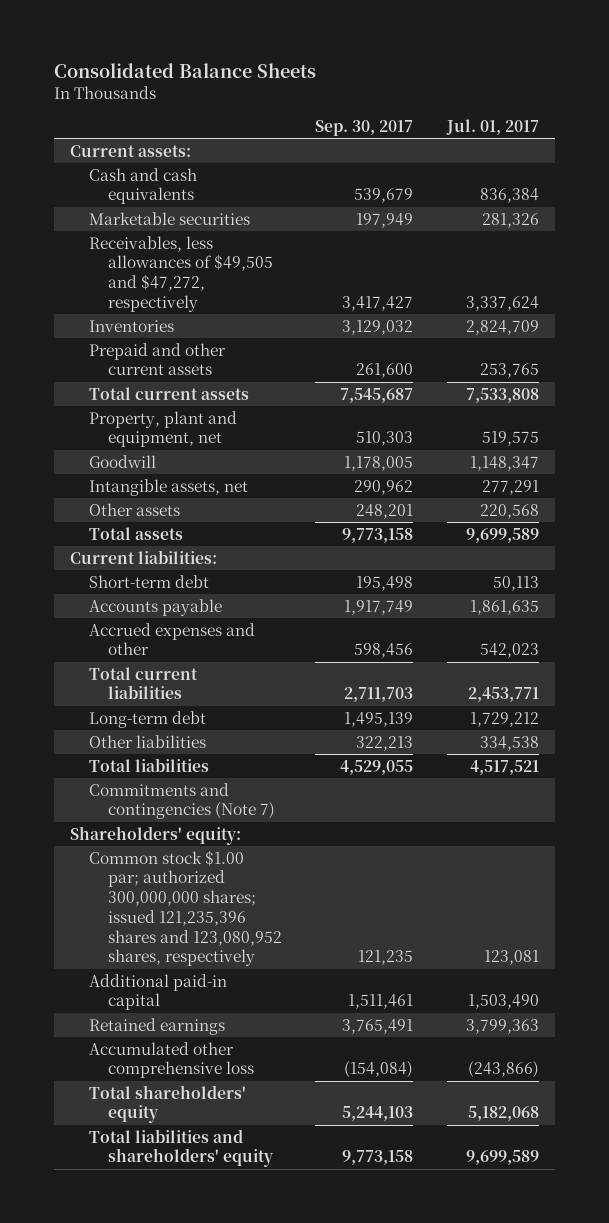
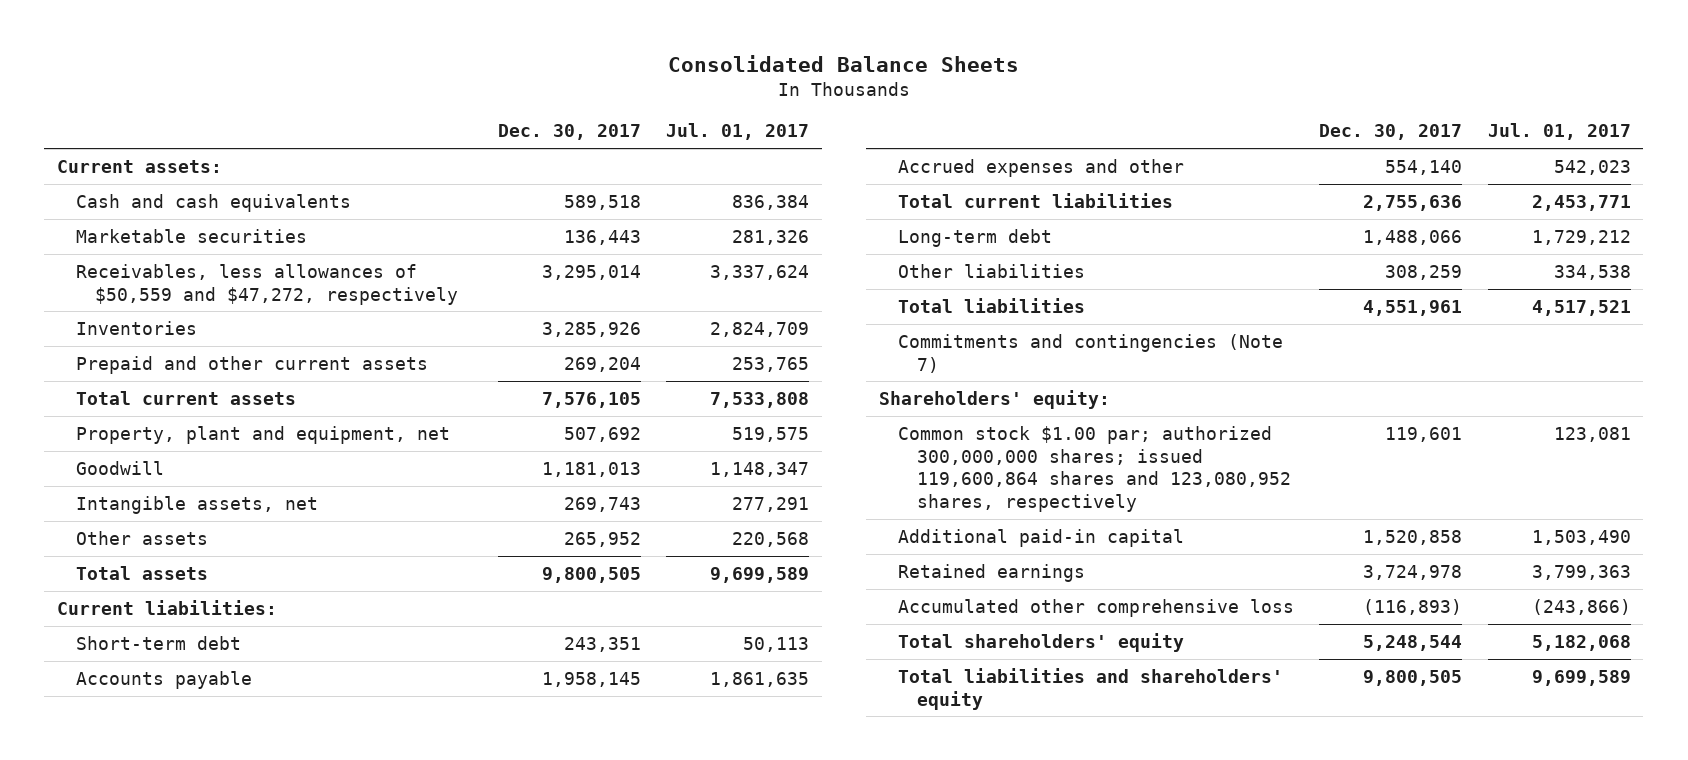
- | Sep. 30, 2017 | Jul. 01, 2017
+ | Dec. 30, 2017 | Jul. 01, 2017
- Receivables, less allowances of $49,505 and $47,272, respectively | 3,417,427 | 3,337,624
+ Receivables, less allowances of $50,559 and $47,272, respectively | 3,295,014 | 3,337,624
- Common stock $1.00 par; authorized 300,000,000 shares; issued 121,235,396 shares and 123,080,952 shares, respectively | 121,235 | 123,081
+ Common stock $1.00 par; authorized 300,000,000 shares; issued 119,600,864 shares and 123,080,952 shares, respectively | 119,601 | 123,081

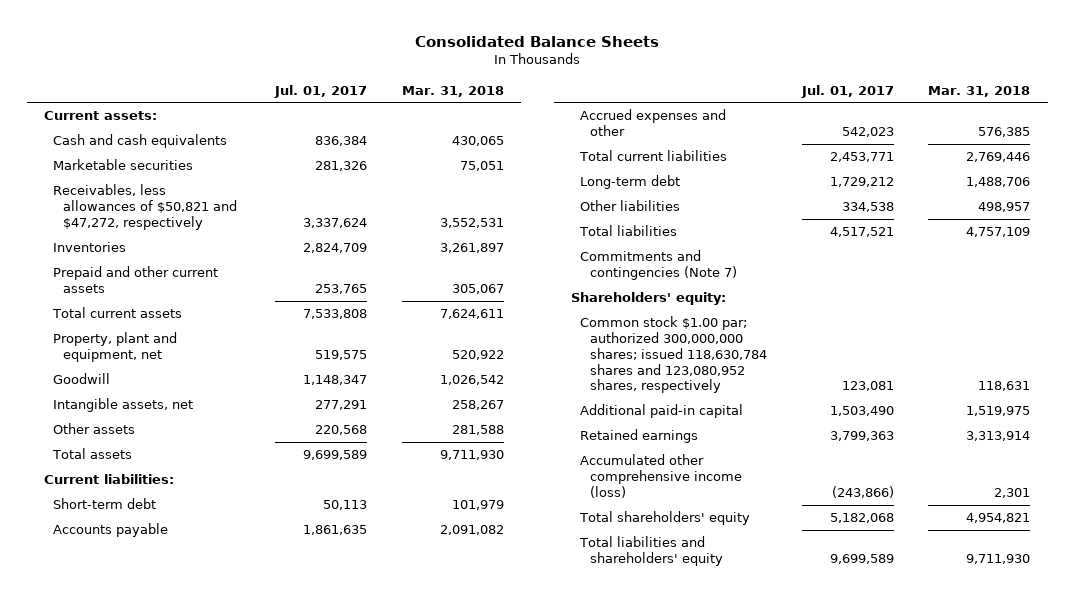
- | Dec. 30, 2017 | Jul. 01, 2017
+ | Jul. 01, 2017 | Mar. 31, 2018
- Receivables, less allowances of $50,559 and $47,272, respectively | 3,295,014 | 3,337,624
+ Receivables, less allowances of $50,821 and $47,272, respectively | 3,337,624 | 3,552,531
- Common stock $1.00 par; authorized 300,000,000 shares; issued 119,600,864 shares and 123,080,952 shares, respectively | 119,601 | 123,081
+ Common stock $1.00 par; authorized 300,000,000 shares; issued 118,630,784 shares and 123,080,952 shares, respectively | 123,081 | 118,631
- Accumulated other comprehensive loss | (116,893) | (243,866)
+ Accumulated other comprehensive income (loss) | (243,866) | 2,301

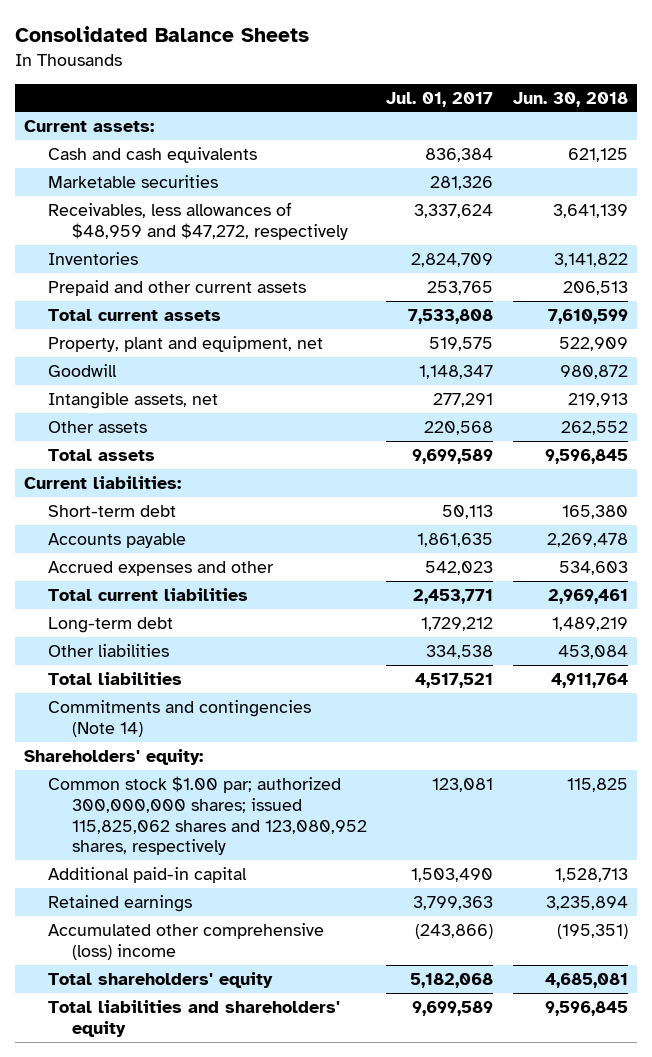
- | Jul. 01, 2017 | Mar. 31, 2018
+ | Jul. 01, 2017 | Jun. 30, 2018
- Receivables, less allowances of $50,821 and $47,272, respectively | 3,337,624 | 3,552,531
+ Receivables, less allowances of $48,959 and $47,272, respectively | 3,337,624 | 3,641,139
- Commitments and contingencies (Note 7)
+ Commitments and contingencies (Note 14)
- Common stock $1.00 par; authorized 300,000,000 shares; issued 118,630,784 shares and 123,080,952 shares, respectively | 123,081 | 118,631
+ Common stock $1.00 par; authorized 300,000,000 shares; issued 115,825,062 shares and 123,080,952 shares, respectively | 123,081 | 115,825
- Accumulated other comprehensive income (loss) | (243,866) | 2,301
+ Accumulated other comprehensive (loss) income | (243,866) | (195,351)

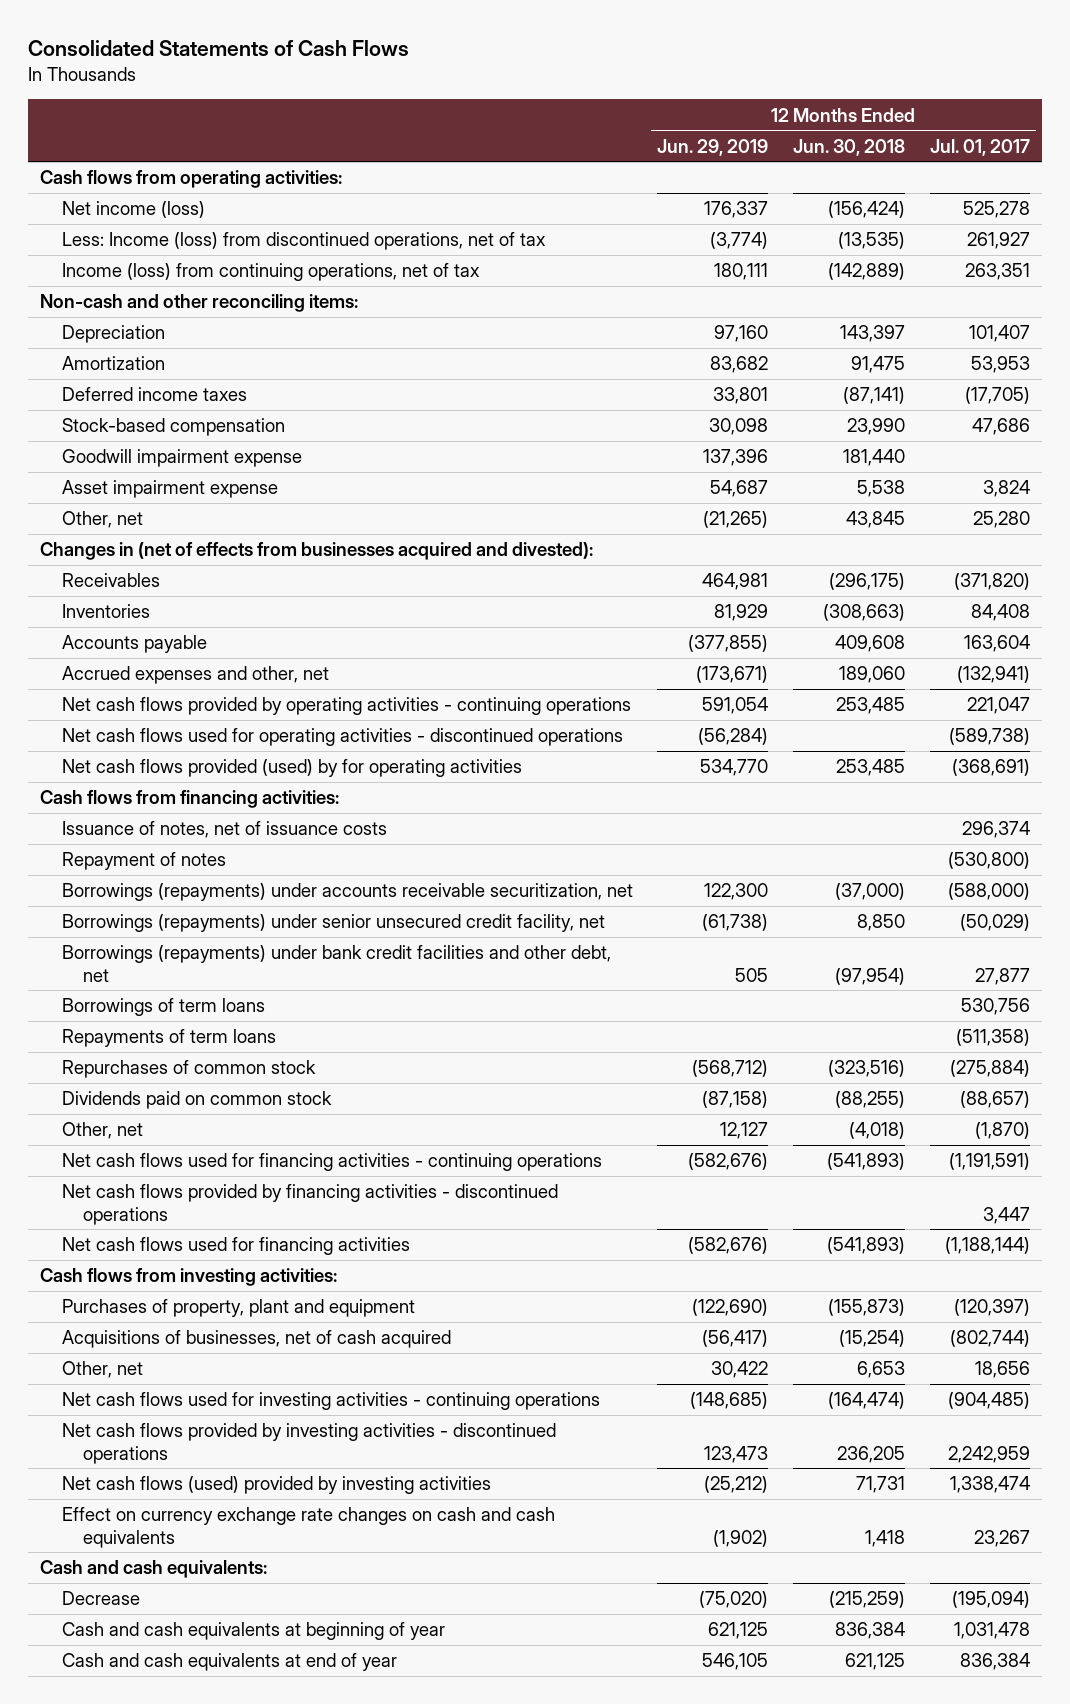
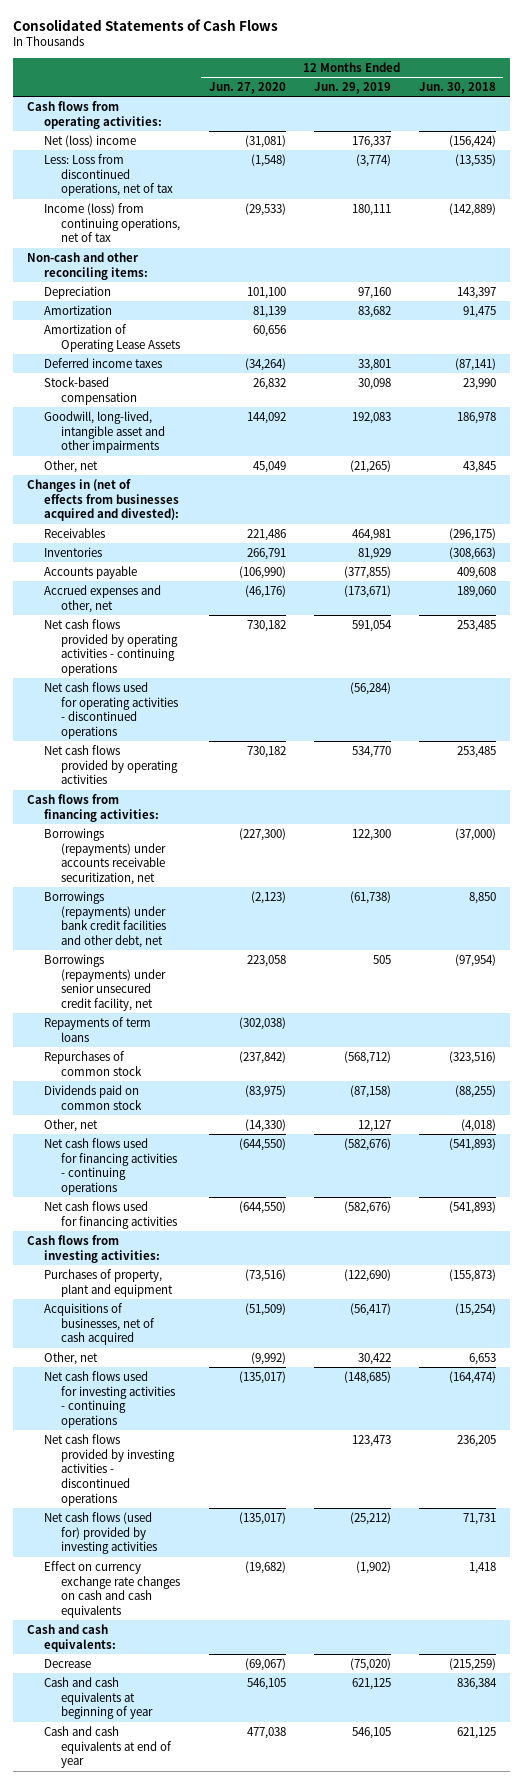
- | 12 Months Ended Jun. 29, 2019 | 12 Months Ended Jun. 30, 2018 | 12 Months Ended Jul. 01, 2017
+ | 12 Months Ended Jun. 27, 2020 | 12 Months Ended Jun. 29, 2019 | 12 Months Ended Jun. 30, 2018
- Net income (loss) | 176,337 | (156,424) | 525,278
- Less: Income (loss) from discontinued operations, net of tax | (3,774) | (13,535) | 261,927
+ Net (loss) income | (31,081) | 176,337 | (156,424)
+ Less: Loss from discontinued operations, net of tax | (1,548) | (3,774) | (13,535)
+ Amortization of Operating Lease Assets | 60,656 | |
- Goodwill impairment expense | 137,396 | 181,440 |
- Asset impairment expense | 54,687 | 5,538 | 3,824
+ Goodwill, long-lived, intangible asset and other impairments | 144,092 | 192,083 | 186,978
- Net cash flows provided (used) by for operating activities | 534,770 | 253,485 | (368,691)
+ Net cash flows provided by operating activities | 730,182 | 534,770 | 253,485
- Issuance of notes, net of issuance costs | | | 296,374
- Repayment of notes | | | (530,800)
- Borrowings (repayments) under senior unsecured credit facility, net | (61,738) | 8,850 | (50,029)
- Borrowings (repayments) under bank credit facilities and other debt, net | 505 | (97,954) | 27,877
- Borrowings of term loans | | | 530,756
+ Borrowings (repayments) under bank credit facilities and other debt, net | (2,123) | (61,738) | 8,850
+ Borrowings (repayments) under senior unsecured credit facility, net | 223,058 | 505 | (97,954)
- Net cash flows provided by financing activities - discontinued operations | | | 3,447
- Net cash flows (used) provided by investing activities | (25,212) | 71,731 | 1,338,474
+ Net cash flows (used for) provided by investing activities | (135,017) | (25,212) | 71,731

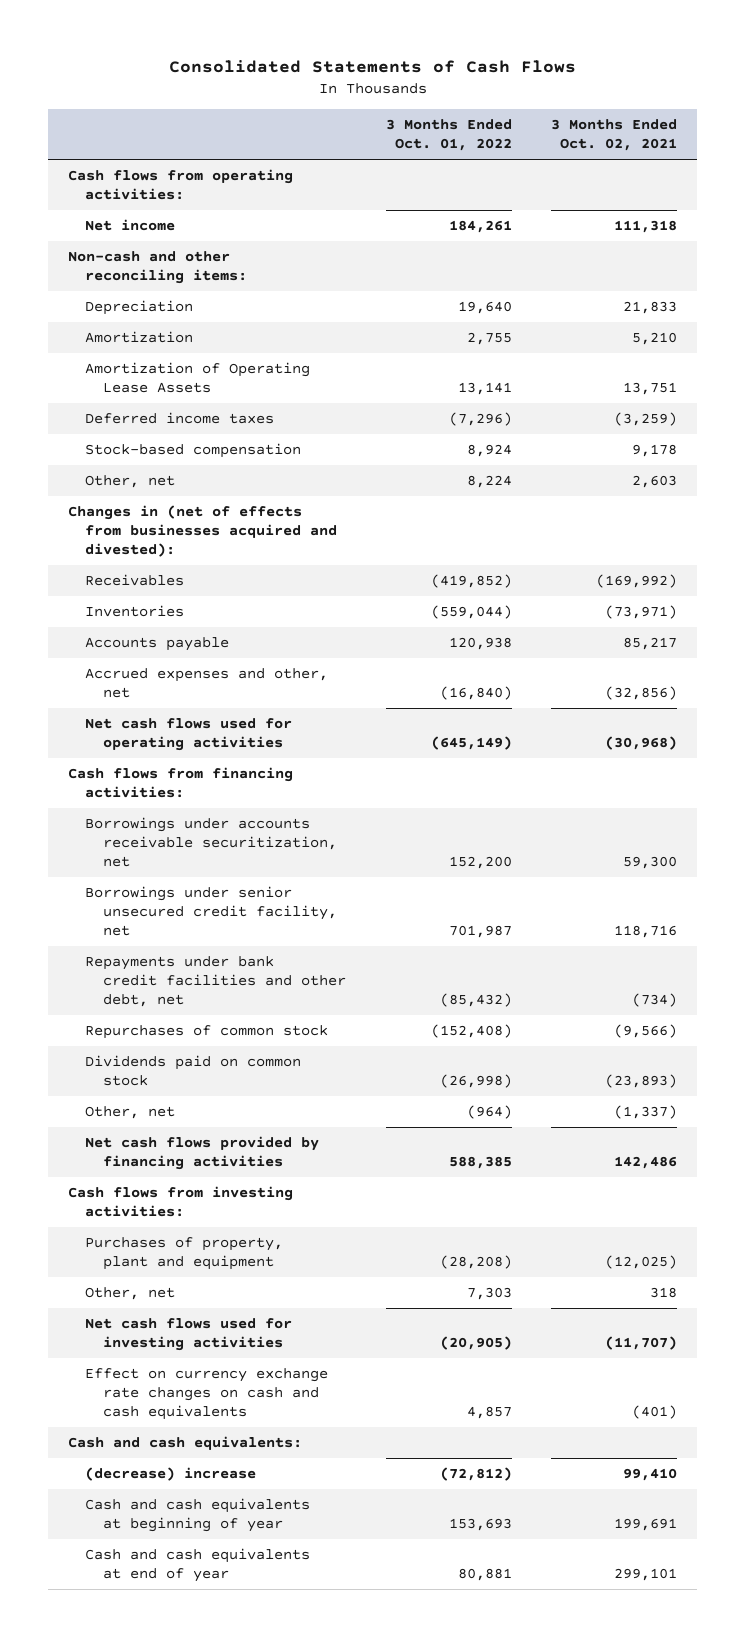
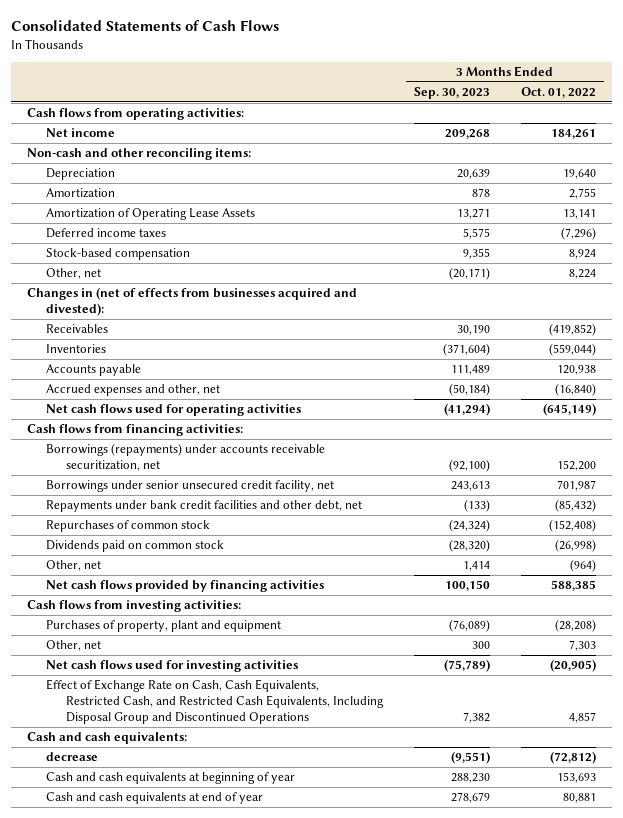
- | 3 Months Ended Oct. 01, 2022 | 3 Months Ended Oct. 02, 2021
+ | 3 Months Ended Sep. 30, 2023 | 3 Months Ended Oct. 01, 2022
- Borrowings under accounts receivable securitization, net | 152,200 | 59,300
+ Borrowings (repayments) under accounts receivable securitization, net | (92,100) | 152,200
- Effect on currency exchange rate changes on cash and cash equivalents | 4,857 | (401)
+ Effect of Exchange Rate on Cash, Cash Equivalents, Restricted Cash, and Restricted Cash Equivalents, Including Disposal Group and Discontinued Operations | 7,382 | 4,857
- (decrease) increase | (72,812) | 99,410
+ decrease | (9,551) | (72,812)

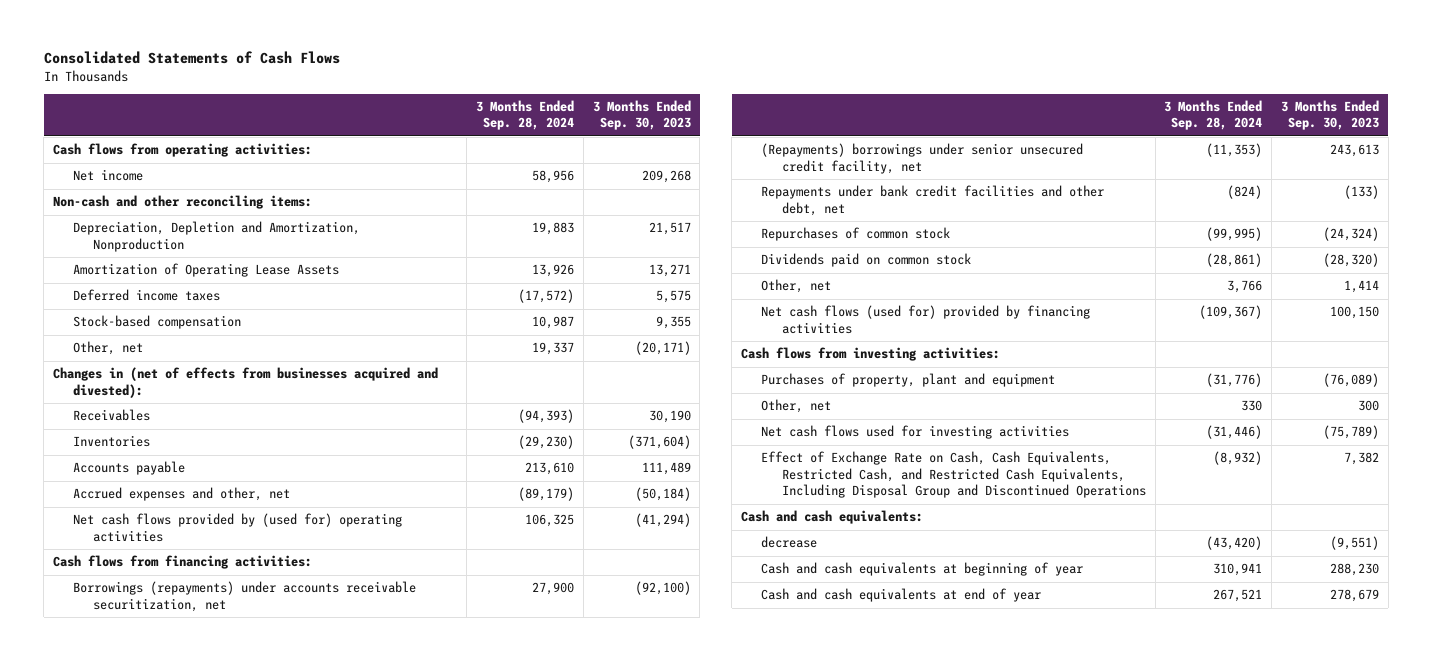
- | 3 Months Ended Sep. 30, 2023 | 3 Months Ended Oct. 01, 2022
+ | 3 Months Ended Sep. 28, 2024 | 3 Months Ended Sep. 30, 2023
- Depreciation | 20,639 | 19,640
- Amortization | 878 | 2,755
+ Depreciation, Depletion and Amortization, Nonproduction | 19,883 | 21,517
- Net cash flows used for operating activities | (41,294) | (645,149)
+ Net cash flows provided by (used for) operating activities | 106,325 | (41,294)
- Borrowings under senior unsecured credit facility, net | 243,613 | 701,987
+ (Repayments) borrowings under senior unsecured credit facility, net | (11,353) | 243,613
- Net cash flows provided by financing activities | 100,150 | 588,385
+ Net cash flows (used for) provided by financing activities | (109,367) | 100,150

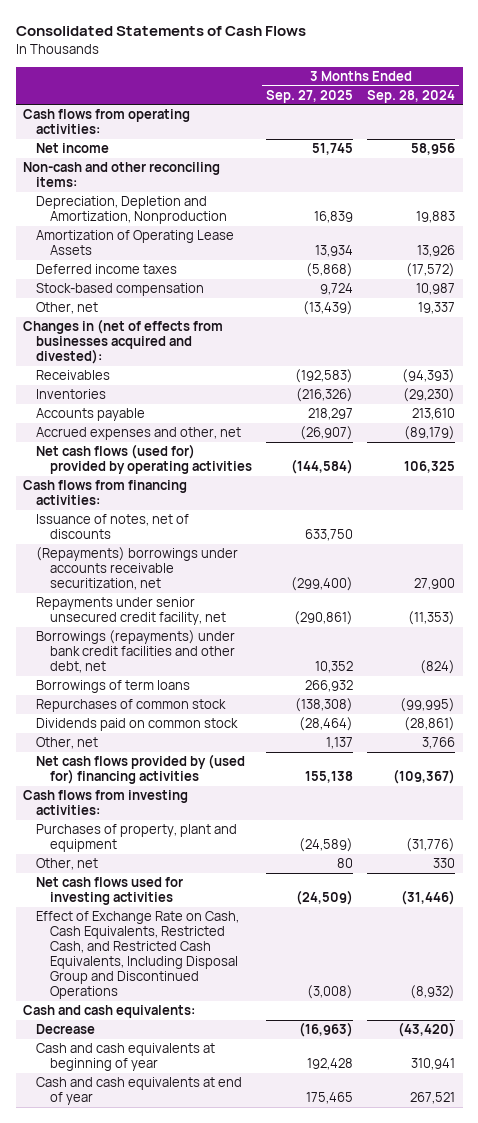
- | 3 Months Ended Sep. 28, 2024 | 3 Months Ended Sep. 30, 2023
+ | 3 Months Ended Sep. 27, 2025 | 3 Months Ended Sep. 28, 2024
- Net cash flows provided by (used for) operating activities | 106,325 | (41,294)
+ Net cash flows (used for) provided by operating activities | (144,584) | 106,325
- Borrowings (repayments) under accounts receivable securitization, net | 27,900 | (92,100)
- (Repayments) borrowings under senior unsecured credit facility, net | (11,353) | 243,613
- Repayments under bank credit facilities and other debt, net | (824) | (133)
+ Issuance of notes, net of discounts | 633,750 |
+ (Repayments) borrowings under accounts receivable securitization, net | (299,400) | 27,900
+ Repayments under senior unsecured credit facility, net | (290,861) | (11,353)
+ Borrowings (repayments) under bank credit facilities and other debt, net | 10,352 | (824)
+ Borrowings of term loans | 266,932 |
- Net cash flows (used for) provided by financing activities | (109,367) | 100,150
+ Net cash flows provided by (used for) financing activities | 155,138 | (109,367)
- decrease | (43,420) | (9,551)
+ Decrease | (16,963) | (43,420)

